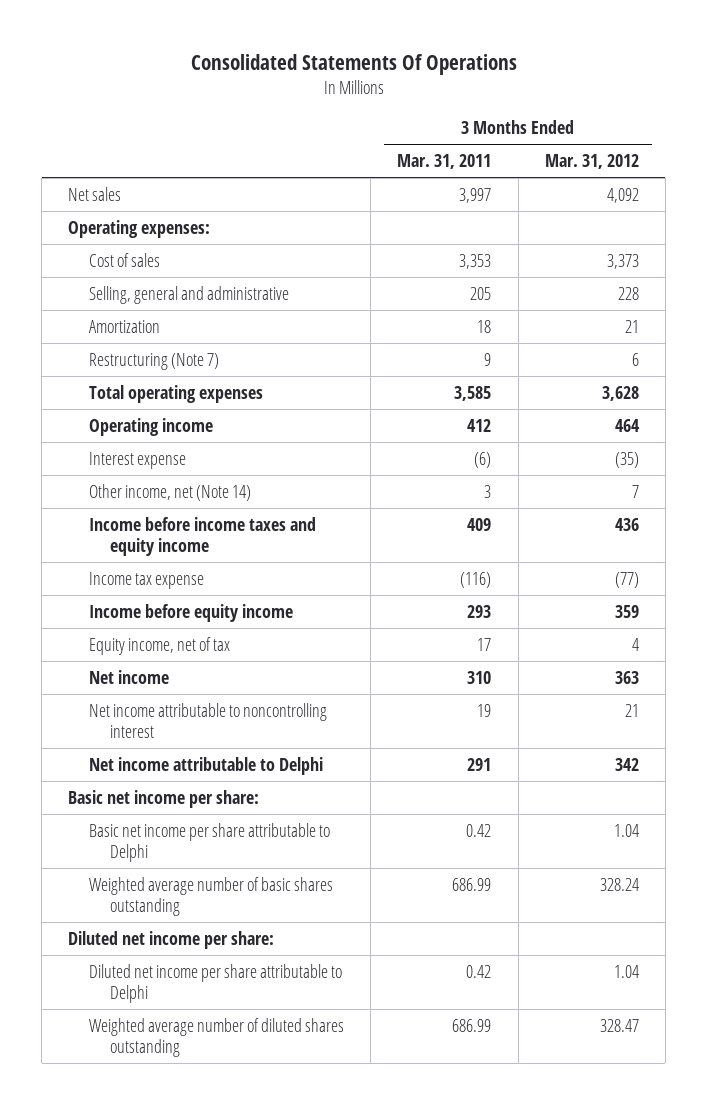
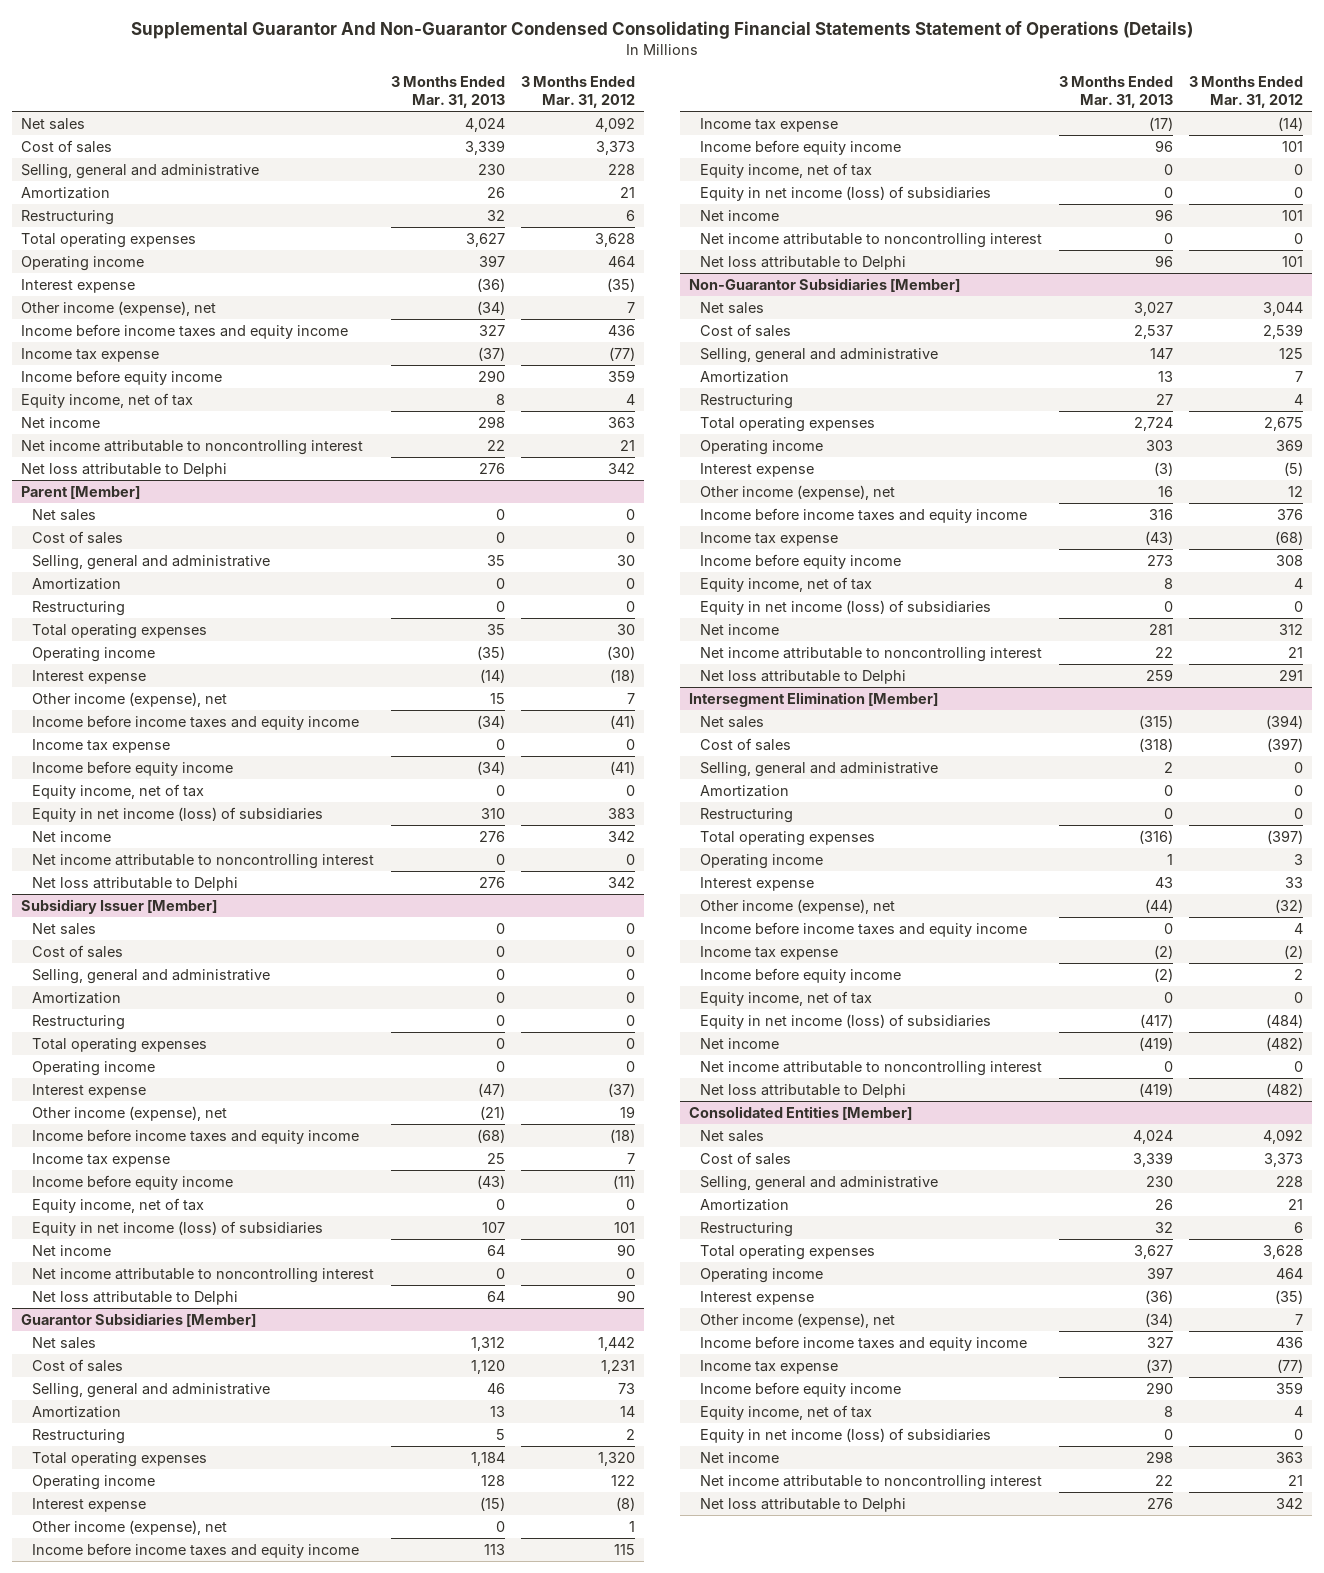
- Consolidated Statements Of Operations
+ Supplemental Guarantor And Non-Guarantor Condensed Consolidating Financial Statements Statement of Operations (Details)
- | 3 Months Ended Mar. 31, 2011 | 3 Months Ended Mar. 31, 2012
+ | 3 Months Ended Mar. 31, 2013 | 3 Months Ended Mar. 31, 2012
- Operating expenses:
- Restructuring (Note 7) | 9 | 6
+ Restructuring | 32 | 6
- Other income, net (Note 14) | 3 | 7
+ Other income (expense), net | (34) | 7
- Net income attributable to Delphi | 291 | 342
- Basic net income per share:
- Basic net income per share attributable to Delphi | 0.42 | 1.04
- Weighted average number of basic shares outstanding | 686.99 | 328.24
- Diluted net income per share:
- Diluted net income per share attributable to Delphi | 0.42 | 1.04
- Weighted average number of diluted shares outstanding | 686.99 | 328.47
+ Net loss attributable to Delphi | 276 | 342
+ Parent [Member]
+ Net sales | 0 | 0
+ Cost of sales | 0 | 0
+ Selling, general and administrative | 35 | 30
+ Amortization | 0 | 0
+ Restructuring | 0 | 0
+ Total operating expenses | 35 | 30
+ Operating income | (35) | (30)
+ Interest expense | (14) | (18)
+ Other income (expense), net | 15 | 7
+ Income before income taxes and equity income | (34) | (41)
+ Income tax expense | 0 | 0
+ Income before equity income | (34) | (41)
+ Equity income, net of tax | 0 | 0
+ Equity in net income (loss) of subsidiaries | 310 | 383
+ Net income | 276 | 342
+ Net income attributable to noncontrolling interest | 0 | 0
+ Net loss attributable to Delphi | 276 | 342
+ Subsidiary Issuer [Member]
+ Net sales | 0 | 0
+ Cost of sales | 0 | 0
+ Selling, general and administrative | 0 | 0
+ Amortization | 0 | 0
+ Restructuring | 0 | 0
+ Total operating expenses | 0 | 0
+ Operating income | 0 | 0
+ Interest expense | (47) | (37)
+ Other income (expense), net | (21) | 19
+ Income before income taxes and equity income | (68) | (18)
+ Income tax expense | 25 | 7
+ Income before equity income | (43) | (11)
+ Equity income, net of tax | 0 | 0
+ Equity in net income (loss) of subsidiaries | 107 | 101
+ Net income | 64 | 90
+ Net income attributable to noncontrolling interest | 0 | 0
+ Net loss attributable to Delphi | 64 | 90
+ Guarantor Subsidiaries [Member]
+ Net sales | 1,312 | 1,442
+ Cost of sales | 1,120 | 1,231
+ Selling, general and administrative | 46 | 73
+ Amortization | 13 | 14
+ Restructuring | 5 | 2
+ Total operating expenses | 1,184 | 1,320
+ Operating income | 128 | 122
+ Interest expense | (15) | (8)
+ Other income (expense), net | 0 | 1
+ Income before income taxes and equity income | 113 | 115
+ Income tax expense | (17) | (14)
+ Income before equity income | 96 | 101
+ Equity income, net of tax | 0 | 0
+ Equity in net income (loss) of subsidiaries | 0 | 0
+ Net income | 96 | 101
+ Net income attributable to noncontrolling interest | 0 | 0
+ Net loss attributable to Delphi | 96 | 101
+ Non-Guarantor Subsidiaries [Member]
+ Net sales | 3,027 | 3,044
+ Cost of sales | 2,537 | 2,539
+ Selling, general and administrative | 147 | 125
+ Amortization | 13 | 7
+ Restructuring | 27 | 4
+ Total operating expenses | 2,724 | 2,675
+ Operating income | 303 | 369
+ Interest expense | (3) | (5)
+ Other income (expense), net | 16 | 12
+ Income before income taxes and equity income | 316 | 376
+ Income tax expense | (43) | (68)
+ Income before equity income | 273 | 308
+ Equity income, net of tax | 8 | 4
+ Equity in net income (loss) of subsidiaries | 0 | 0
+ Net income | 281 | 312
+ Net income attributable to noncontrolling interest | 22 | 21
+ Net loss attributable to Delphi | 259 | 291
+ Intersegment Elimination [Member]
+ Net sales | (315) | (394)
+ Cost of sales | (318) | (397)
+ Selling, general and administrative | 2 | 0
+ Amortization | 0 | 0
+ Restructuring | 0 | 0
+ Total operating expenses | (316) | (397)
+ Operating income | 1 | 3
+ Interest expense | 43 | 33
+ Other income (expense), net | (44) | (32)
+ Income before income taxes and equity income | 0 | 4
+ Income tax expense | (2) | (2)
+ Income before equity income | (2) | 2
+ Equity income, net of tax | 0 | 0
+ Equity in net income (loss) of subsidiaries | (417) | (484)
+ Net income | (419) | (482)
+ Net income attributable to noncontrolling interest | 0 | 0
+ Net loss attributable to Delphi | (419) | (482)
+ Consolidated Entities [Member]
+ Net sales | 4,024 | 4,092
+ Cost of sales | 3,339 | 3,373
+ Selling, general and administrative | 230 | 228
+ Amortization | 26 | 21
+ Restructuring | 32 | 6
+ Total operating expenses | 3,627 | 3,628
+ Operating income | 397 | 464
+ Interest expense | (36) | (35)
+ Other income (expense), net | (34) | 7
+ Income before income taxes and equity income | 327 | 436
+ Income tax expense | (37) | (77)
+ Income before equity income | 290 | 359
+ Equity income, net of tax | 8 | 4
+ Equity in net income (loss) of subsidiaries | 0 | 0
+ Net income | 298 | 363
+ Net income attributable to noncontrolling interest | 22 | 21
+ Net loss attributable to Delphi | 276 | 342

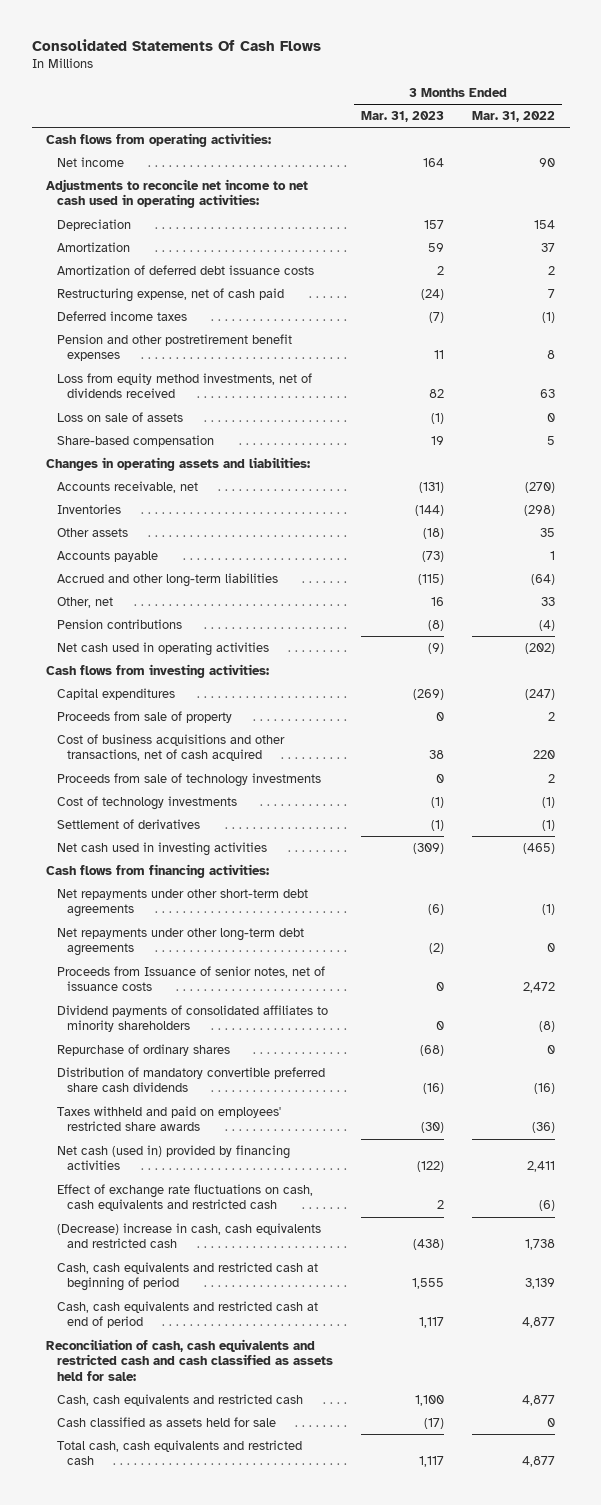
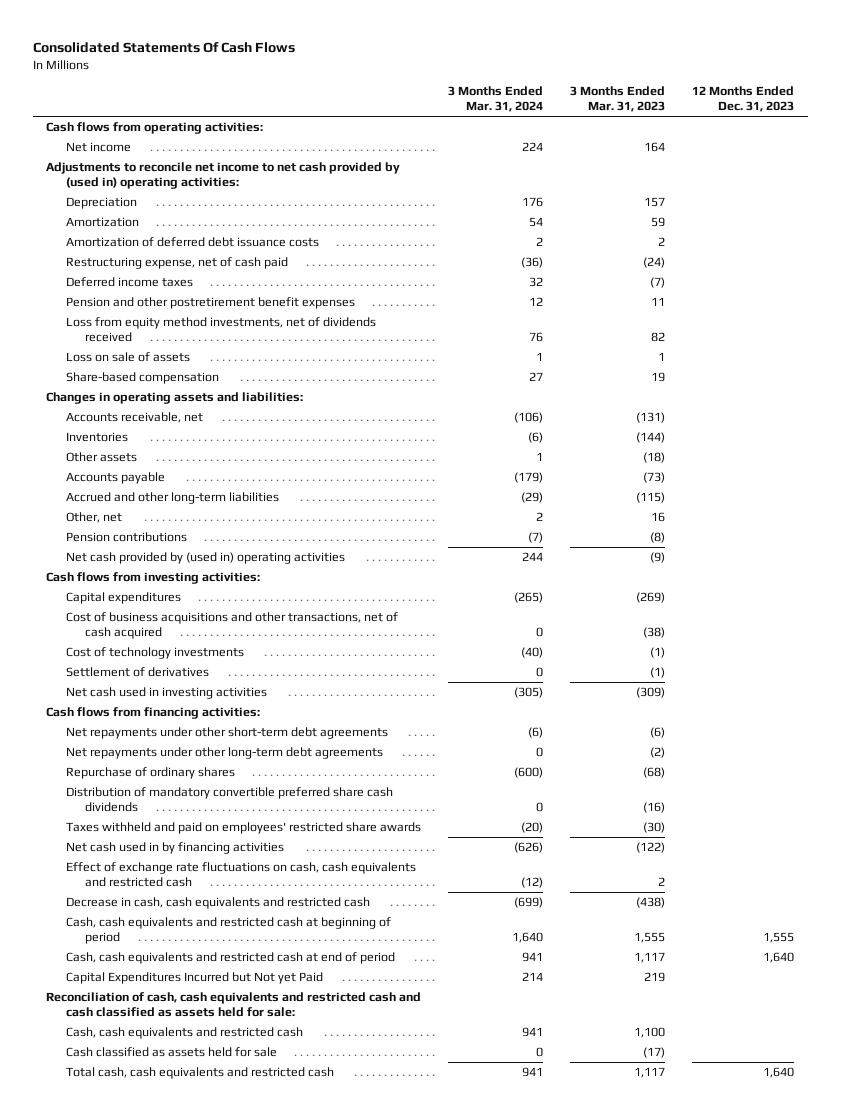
- | 3 Months Ended Mar. 31, 2023 | 3 Months Ended Mar. 31, 2022
+ | 3 Months Ended Mar. 31, 2024 | 3 Months Ended Mar. 31, 2023 | 12 Months Ended Dec. 31, 2023
- Adjustments to reconcile net income to net cash used in operating activities:
+ Adjustments to reconcile net income to net cash provided by (used in) operating activities:
- Loss on sale of assets | (1) | 0
+ Loss on sale of assets | 1 | 1 |
- Net cash used in operating activities | (9) | (202)
+ Net cash provided by (used in) operating activities | 244 | (9) |
- Proceeds from sale of property | 0 | 2
- Cost of business acquisitions and other transactions, net of cash acquired | 38 | 220
- Proceeds from sale of technology investments | 0 | 2
+ Cost of business acquisitions and other transactions, net of cash acquired | 0 | (38) |
- Proceeds from Issuance of senior notes, net of issuance costs | 0 | 2,472
- Dividend payments of consolidated affiliates to minority shareholders | 0 | (8)
- Net cash (used in) provided by financing activities | (122) | 2,411
+ Net cash used in by financing activities | (626) | (122) |
- (Decrease) increase in cash, cash equivalents and restricted cash | (438) | 1,738
+ Decrease in cash, cash equivalents and restricted cash | (699) | (438) |
+ Capital Expenditures Incurred but Not yet Paid | 214 | 219 |

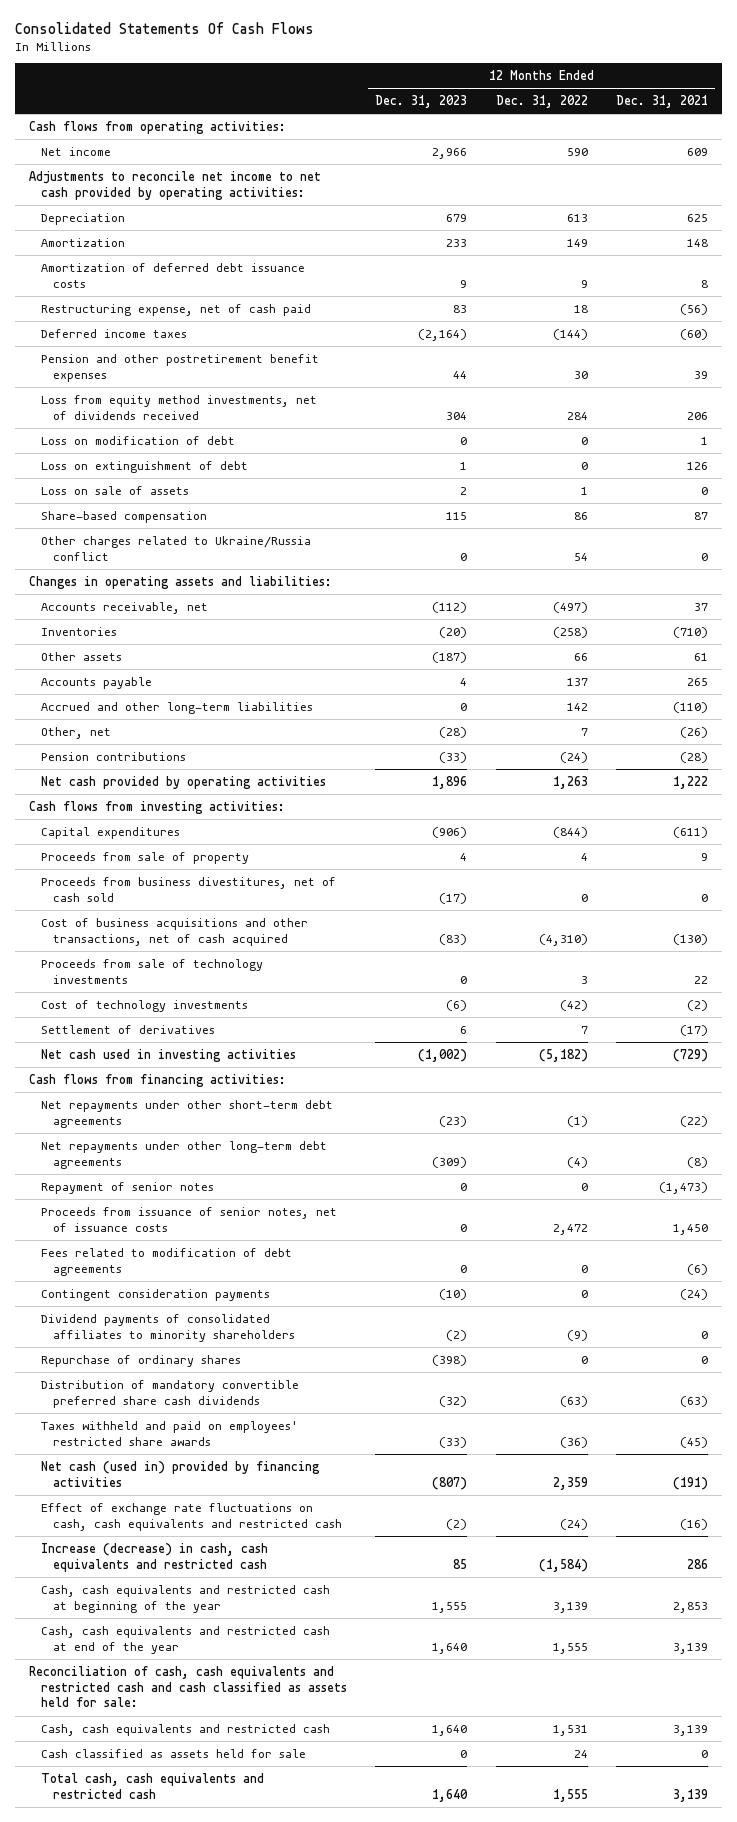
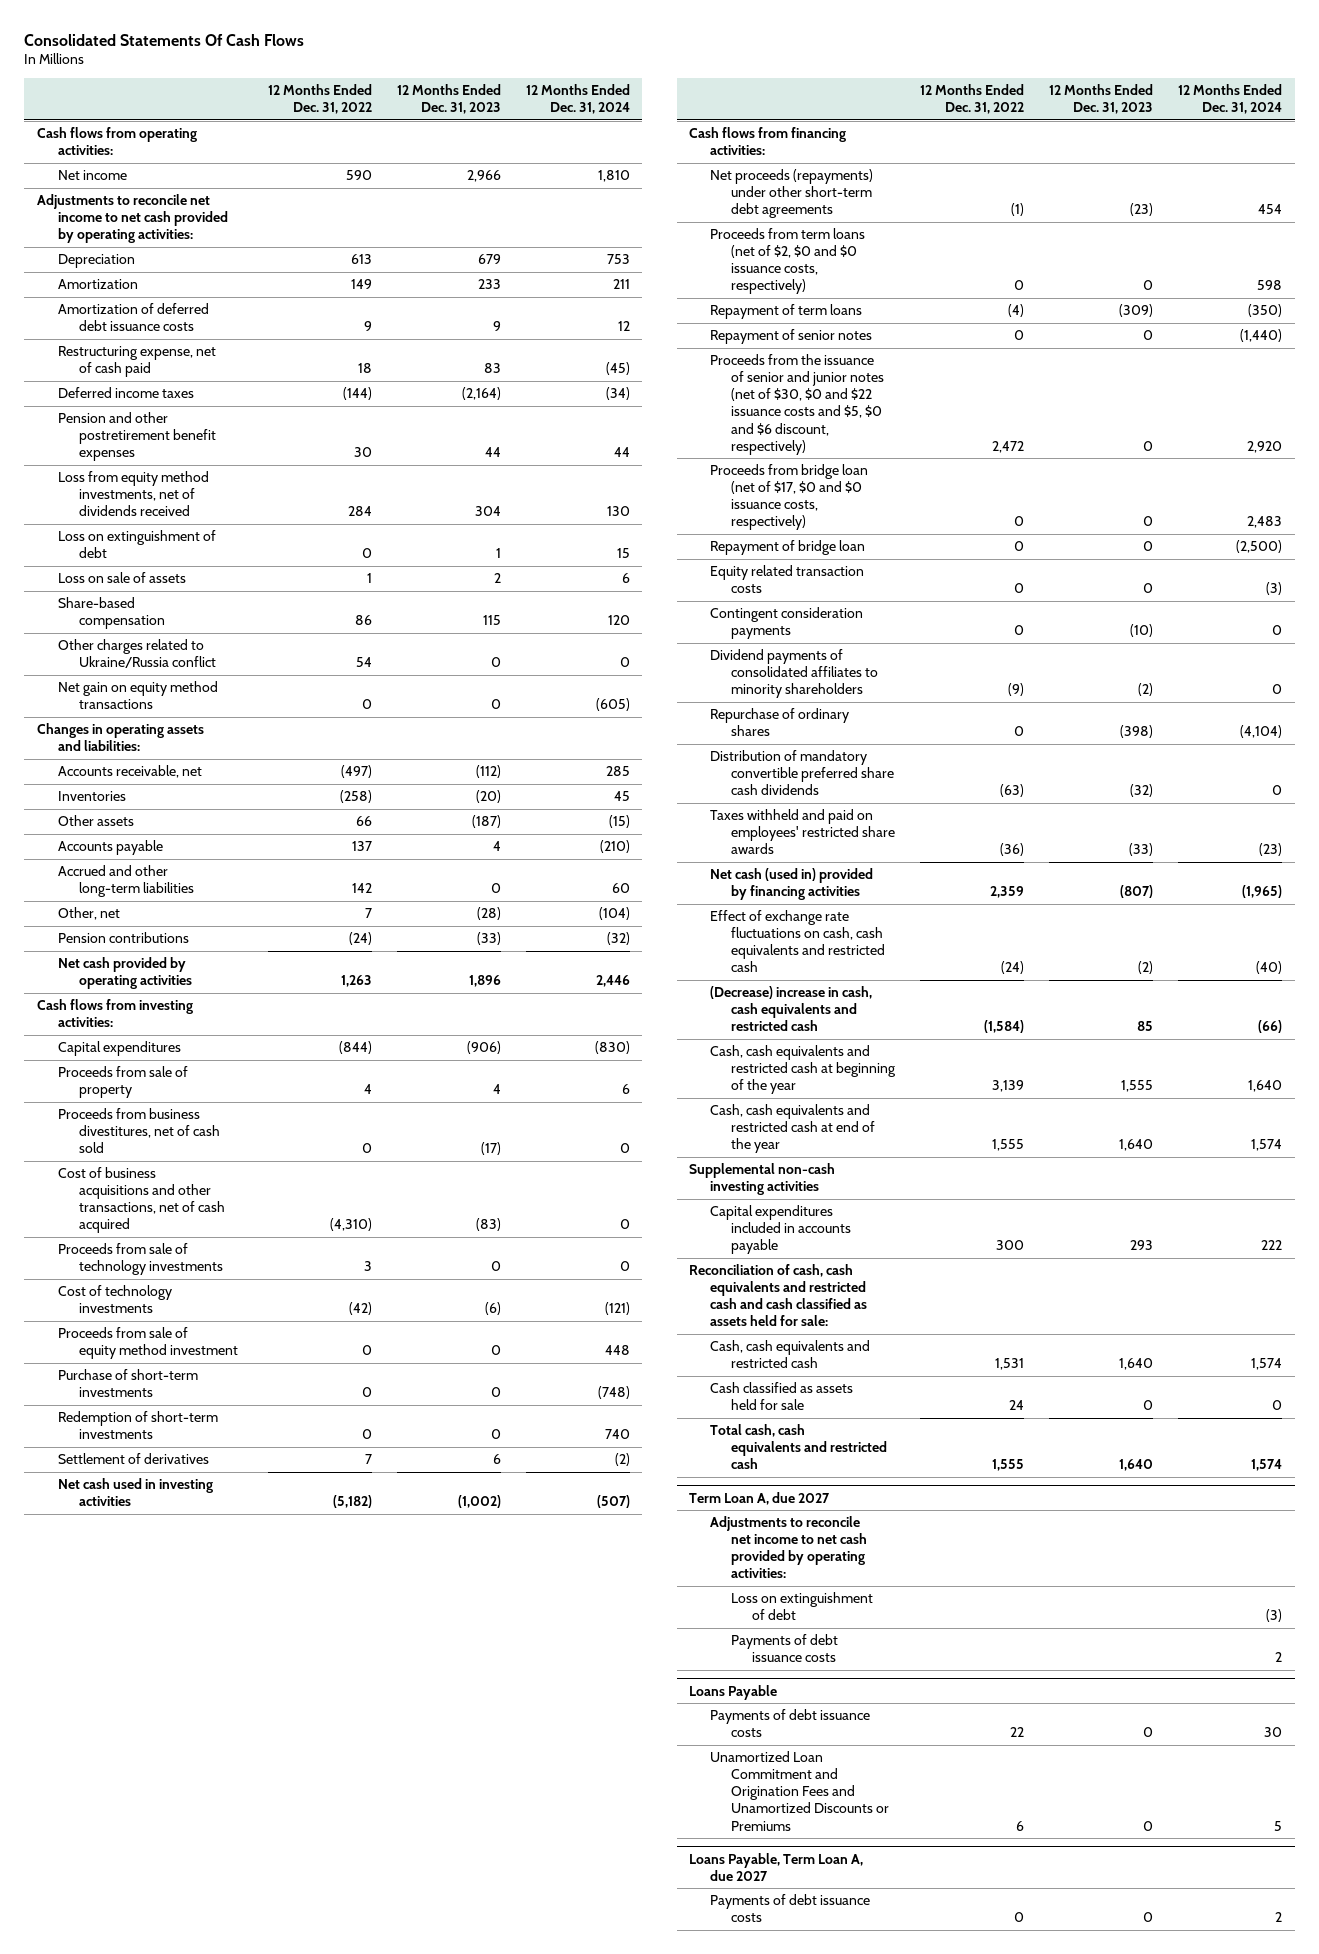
- | 12 Months Ended Dec. 31, 2023 | 12 Months Ended Dec. 31, 2022 | 12 Months Ended Dec. 31, 2021
+ | 12 Months Ended Dec. 31, 2022 | 12 Months Ended Dec. 31, 2023 | 12 Months Ended Dec. 31, 2024
- Loss on modification of debt | 0 | 0 | 1
+ Net gain on equity method transactions | 0 | 0 | (605)
+ Proceeds from sale of equity method investment | 0 | 0 | 448
+ Purchase of short-term investments | 0 | 0 | (748)
+ Redemption of short-term investments | 0 | 0 | 740
- Net repayments under other short-term debt agreements | (23) | (1) | (22)
- Net repayments under other long-term debt agreements | (309) | (4) | (8)
+ Net proceeds (repayments) under other short-term debt agreements | (1) | (23) | 454
+ Proceeds from term loans (net of $2, $0 and $0 issuance costs, respectively) | 0 | 0 | 598
+ Repayment of term loans | (4) | (309) | (350)
- Proceeds from issuance of senior notes, net of issuance costs | 0 | 2,472 | 1,450
- Fees related to modification of debt agreements | 0 | 0 | (6)
+ Proceeds from the issuance of senior and junior notes (net of $30, $0 and $22 issuance costs and $5, $0 and $6 discount, respectively) | 2,472 | 0 | 2,920
+ Proceeds from bridge loan (net of $17, $0 and $0 issuance costs, respectively) | 0 | 0 | 2,483
+ Repayment of bridge loan | 0 | 0 | (2,500)
+ Equity related transaction costs | 0 | 0 | (3)
- Increase (decrease) in cash, cash equivalents and restricted cash | 85 | (1,584) | 286
+ (Decrease) increase in cash, cash equivalents and restricted cash | (1,584) | 85 | (66)
+ Supplemental non-cash investing activities
+ Capital expenditures included in accounts payable | 300 | 293 | 222
+ Term Loan A, due 2027
+ Adjustments to reconcile net income to net cash provided by operating activities:
+ Loss on extinguishment of debt | | | (3)
+ Payments of debt issuance costs | | | 2
+ Loans Payable
+ Payments of debt issuance costs | 22 | 0 | 30
+ Unamortized Loan Commitment and Origination Fees and Unamortized Discounts or Premiums | 6 | 0 | 5
+ Loans Payable, Term Loan A, due 2027
+ Payments of debt issuance costs | 0 | 0 | 2

